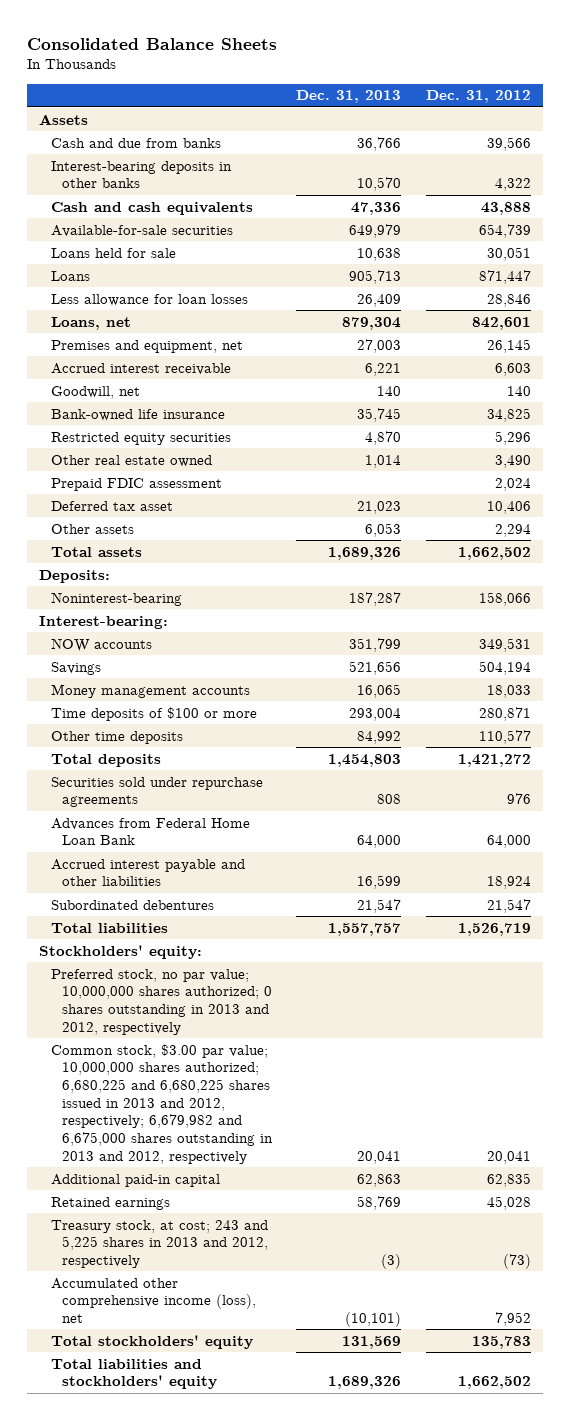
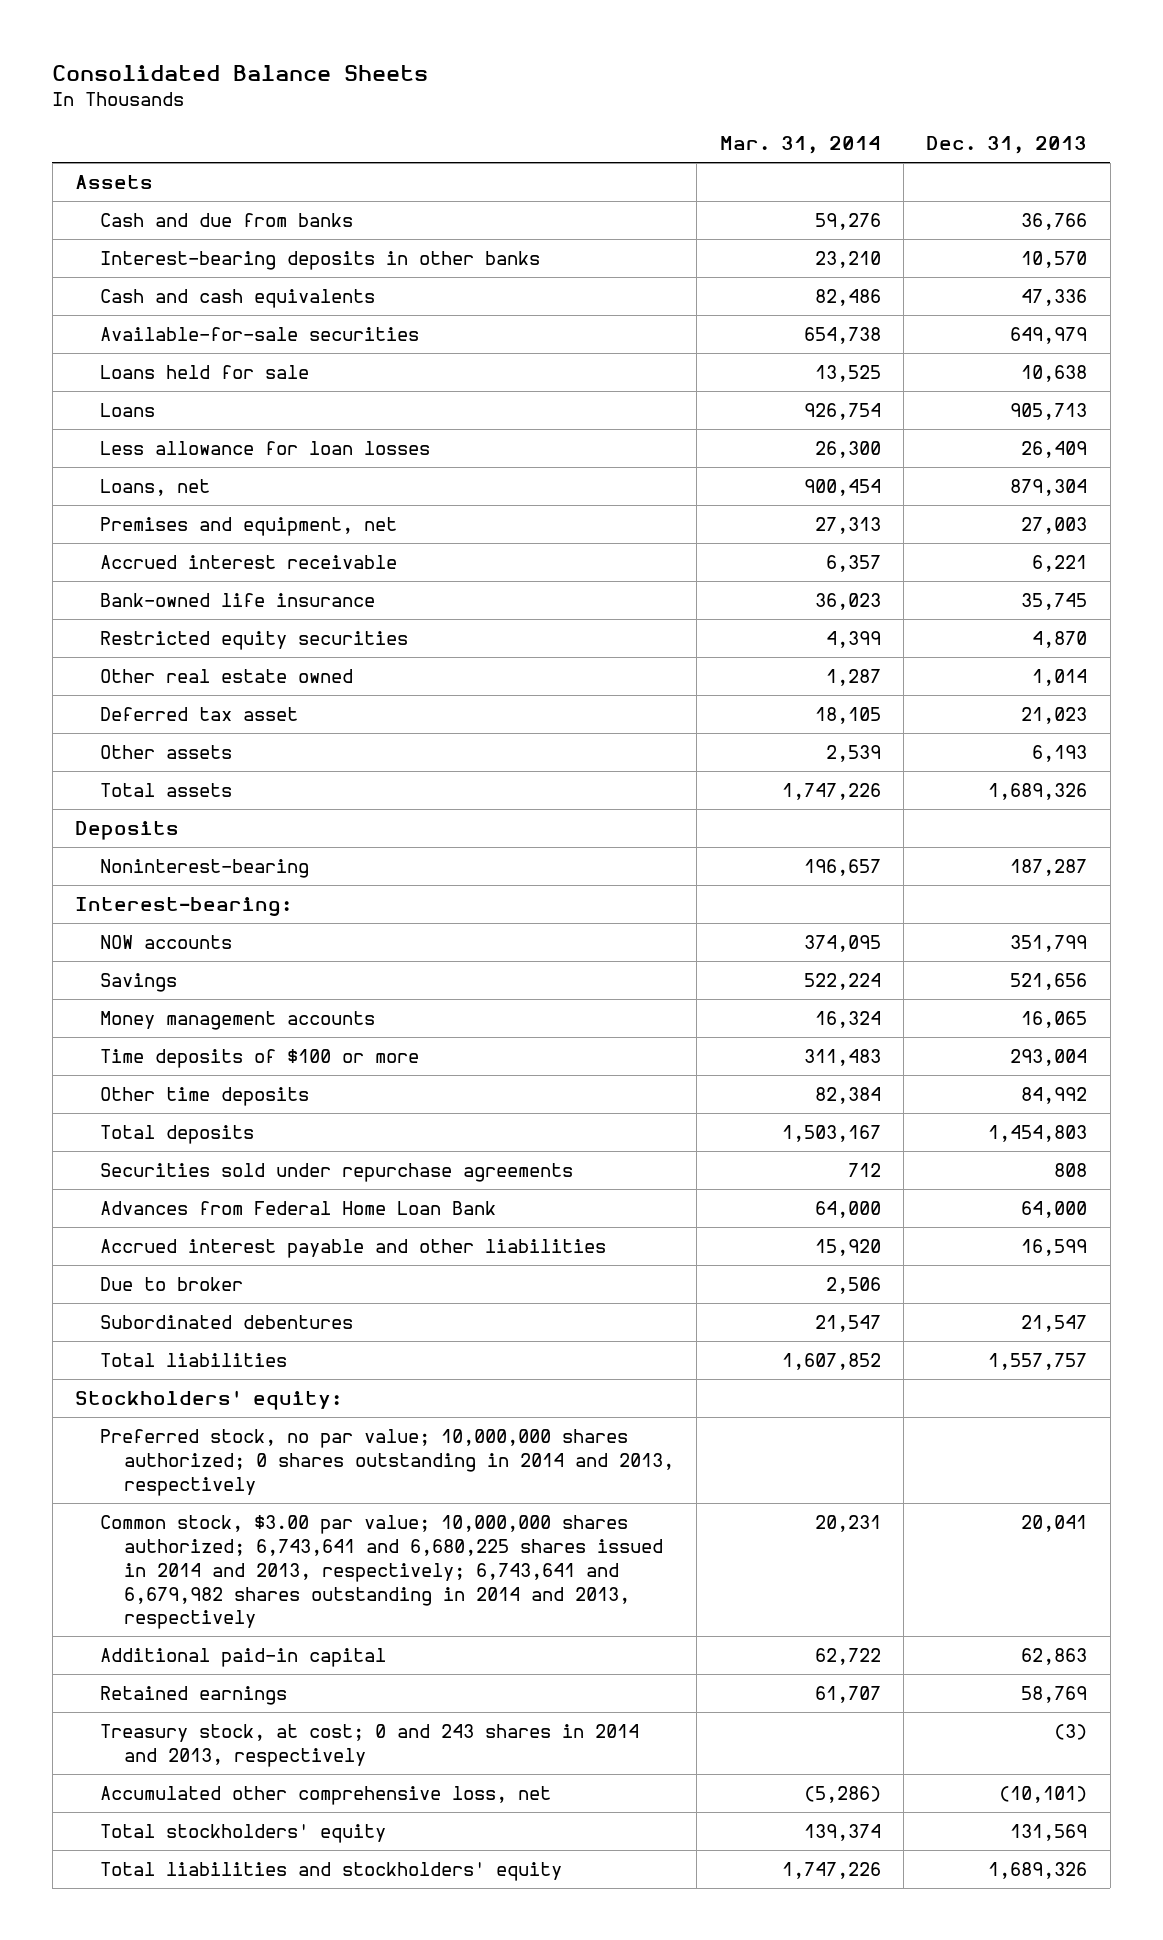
- | Dec. 31, 2013 | Dec. 31, 2012
+ | Mar. 31, 2014 | Dec. 31, 2013
- Goodwill, net | 140 | 140
- Prepaid FDIC assessment | | 2,024
- Other assets | 6,053 | 2,294
+ Other assets | 2,539 | 6,193
- Deposits:
+ Deposits
+ Due to broker | 2,506 |
- Preferred stock, no par value; 10,000,000 shares authorized; 0 shares outstanding in 2013 and 2012, respectively
- Common stock, $3.00 par value; 10,000,000 shares authorized; 6,680,225 and 6,680,225 shares issued in 2013 and 2012, respectively; 6,679,982 and 6,675,000 shares outstanding in 2013 and 2012, respectively | 20,041 | 20,041
+ Preferred stock, no par value; 10,000,000 shares authorized; 0 shares outstanding in 2014 and 2013, respectively
+ Common stock, $3.00 par value; 10,000,000 shares authorized; 6,743,641 and 6,680,225 shares issued in 2014 and 2013, respectively; 6,743,641 and 6,679,982 shares outstanding in 2014 and 2013, respectively | 20,231 | 20,041
- Treasury stock, at cost; 243 and 5,225 shares in 2013 and 2012, respectively | (3) | (73)
- Accumulated other comprehensive income (loss), net | (10,101) | 7,952
+ Treasury stock, at cost; 0 and 243 shares in 2014 and 2013, respectively | | (3)
+ Accumulated other comprehensive loss, net | (5,286) | (10,101)

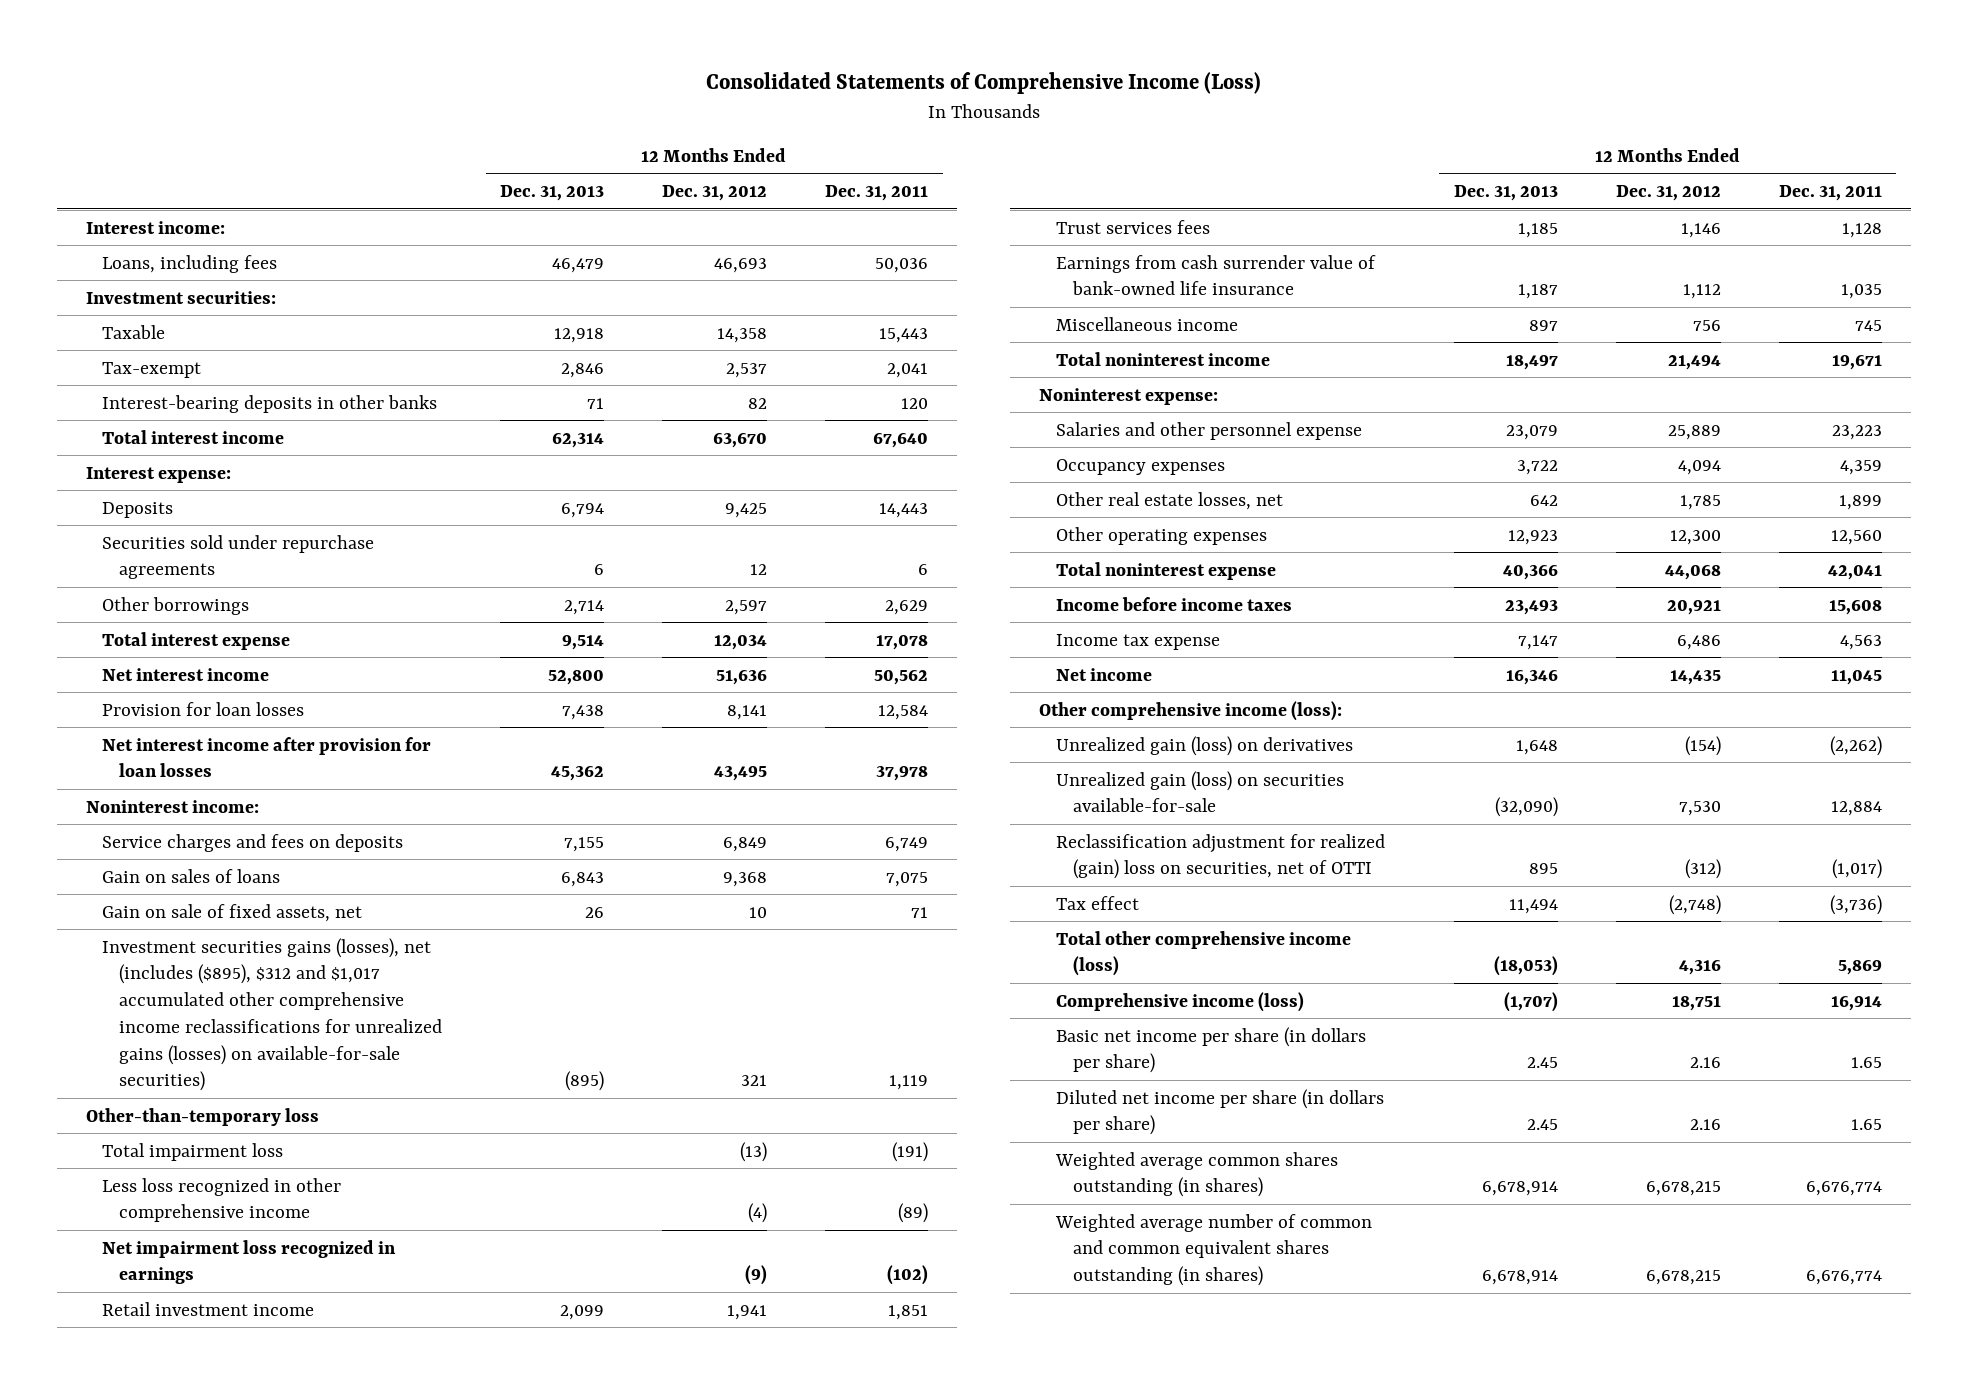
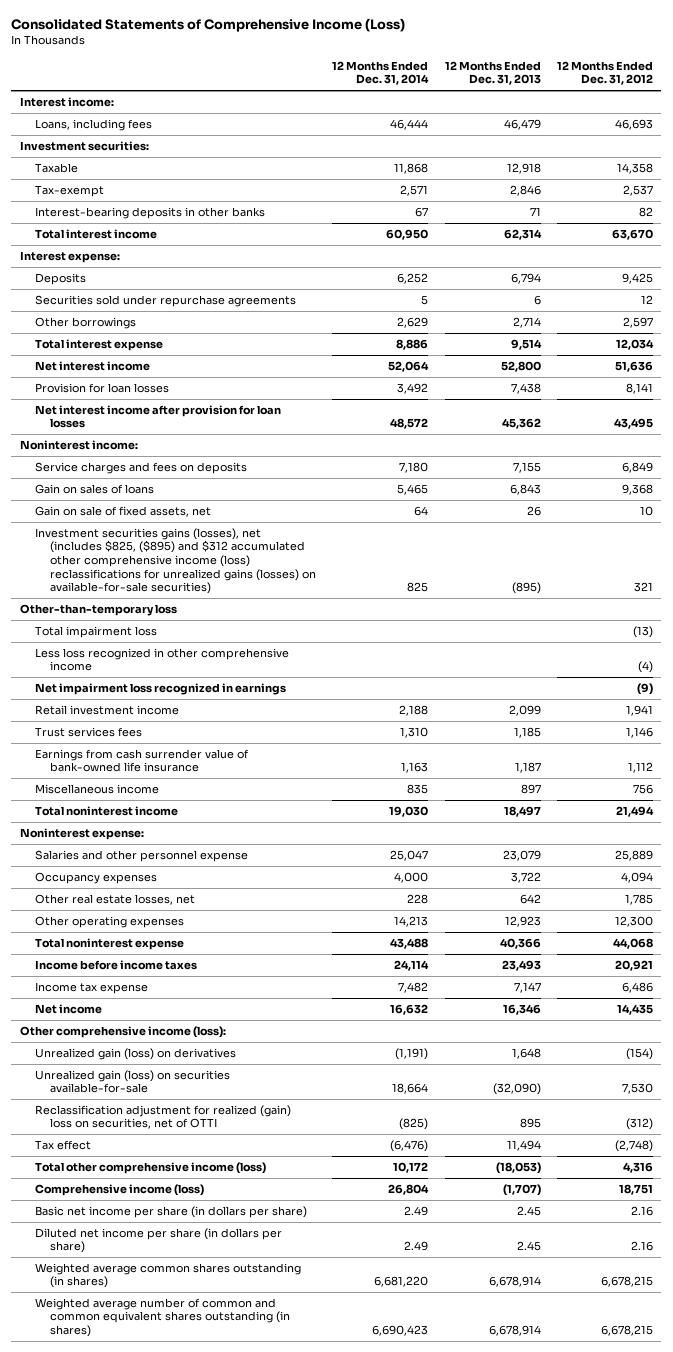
- | 12 Months Ended Dec. 31, 2013 | 12 Months Ended Dec. 31, 2012 | 12 Months Ended Dec. 31, 2011
+ | 12 Months Ended Dec. 31, 2014 | 12 Months Ended Dec. 31, 2013 | 12 Months Ended Dec. 31, 2012
- Investment securities gains (losses), net (includes ($895), $312 and $1,017 accumulated other comprehensive income reclassifications for unrealized gains (losses) on available-for-sale securities) | (895) | 321 | 1,119
+ Investment securities gains (losses), net (includes $825, ($895) and $312 accumulated other comprehensive income (loss) reclassifications for unrealized gains (losses) on available-for-sale securities) | 825 | (895) | 321

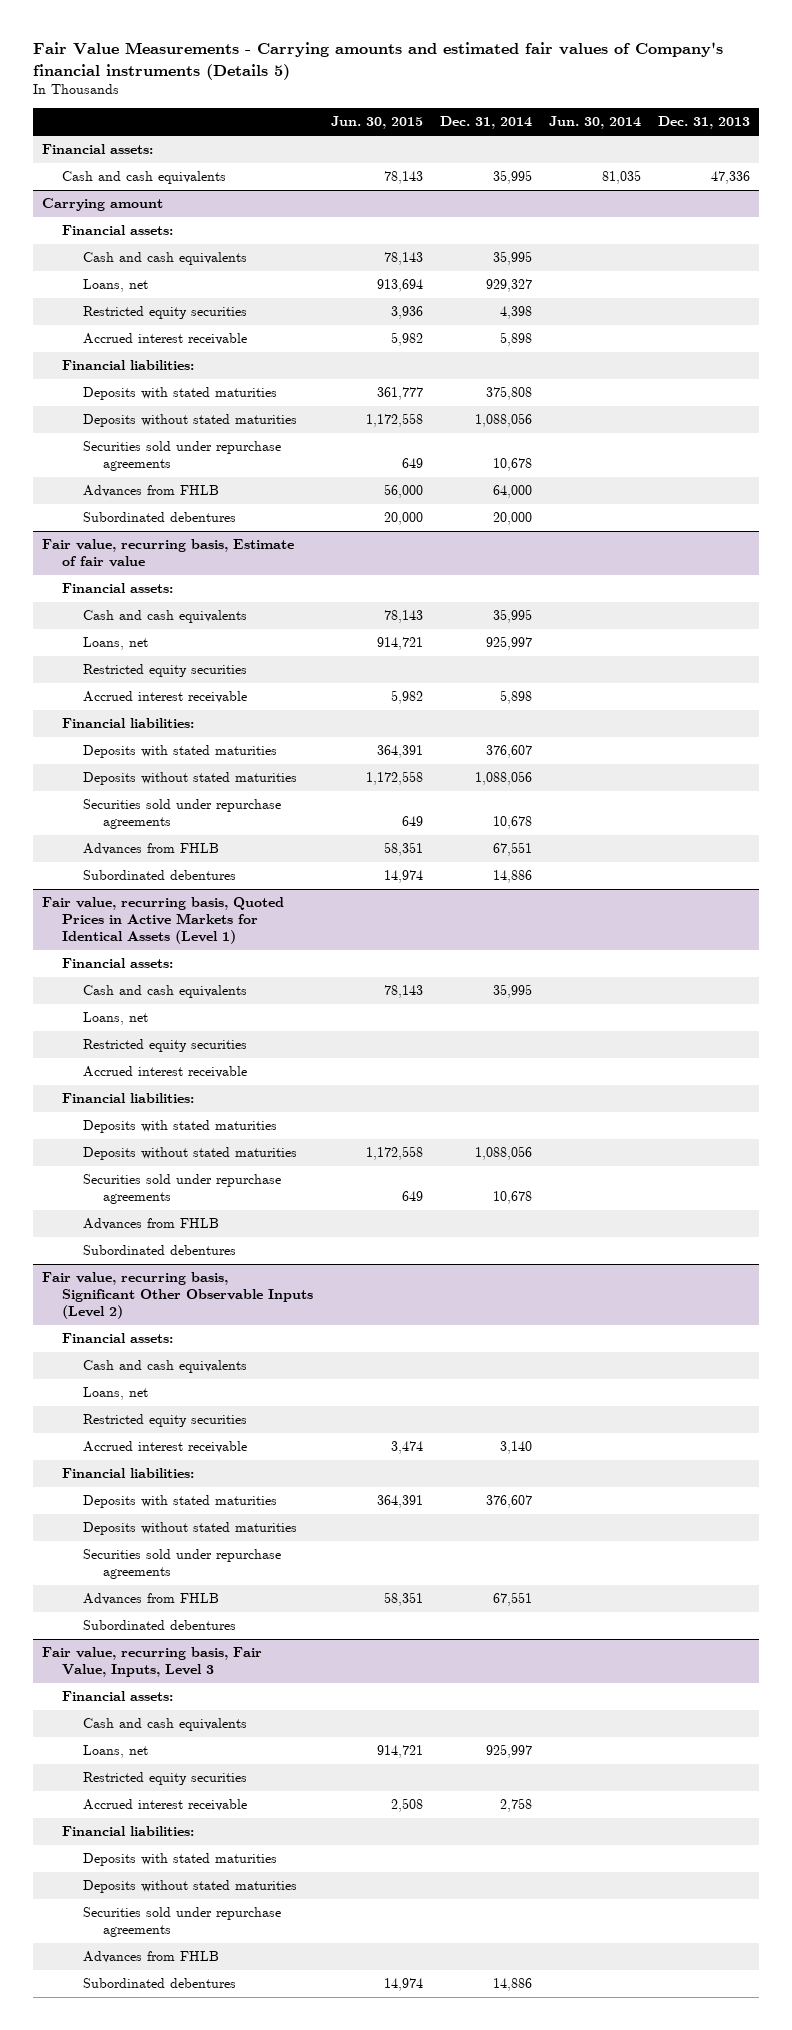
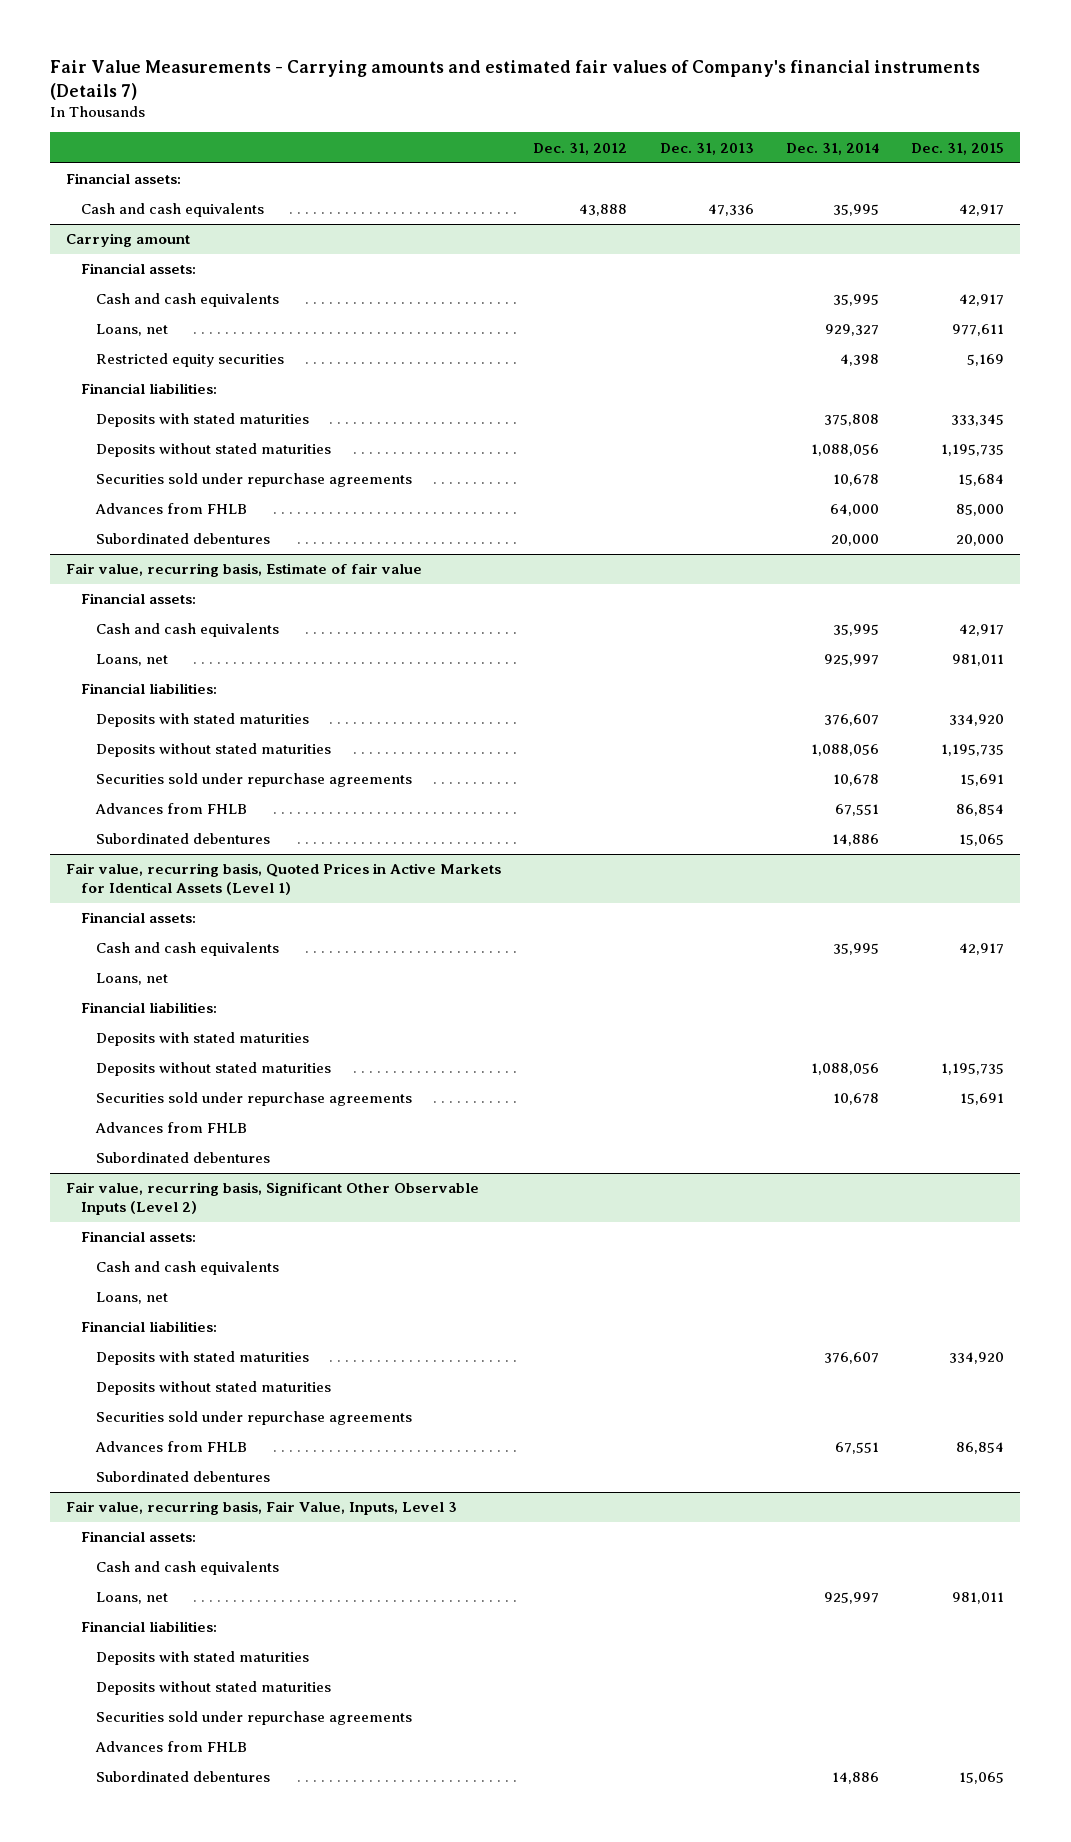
- Fair Value Measurements - Carrying amounts and estimated fair values of Company's financial instruments (Details 5)
+ Fair Value Measurements - Carrying amounts and estimated fair values of Company's financial instruments (Details 7)
- | Jun. 30, 2015 | Dec. 31, 2014 | Jun. 30, 2014 | Dec. 31, 2013
+ | Dec. 31, 2012 | Dec. 31, 2013 | Dec. 31, 2014 | Dec. 31, 2015
@ Carrying amount
- Accrued interest receivable | 5,982 | 5,898 | |
@ Fair value, recurring basis, Estimate of fair value
- Restricted equity securities
- Accrued interest receivable | 5,982 | 5,898 | |
@ Fair value, recurring basis, Quoted Prices in Active Markets for Identical Assets (Level 1)
- Restricted equity securities
- Accrued interest receivable
@ Fair value, recurring basis, Significant Other Observable Inputs (Level 2)
- Restricted equity securities
- Accrued interest receivable | 3,474 | 3,140 | |
@ Fair value, recurring basis, Fair Value, Inputs, Level 3
- Restricted equity securities
- Accrued interest receivable | 2,508 | 2,758 | |

